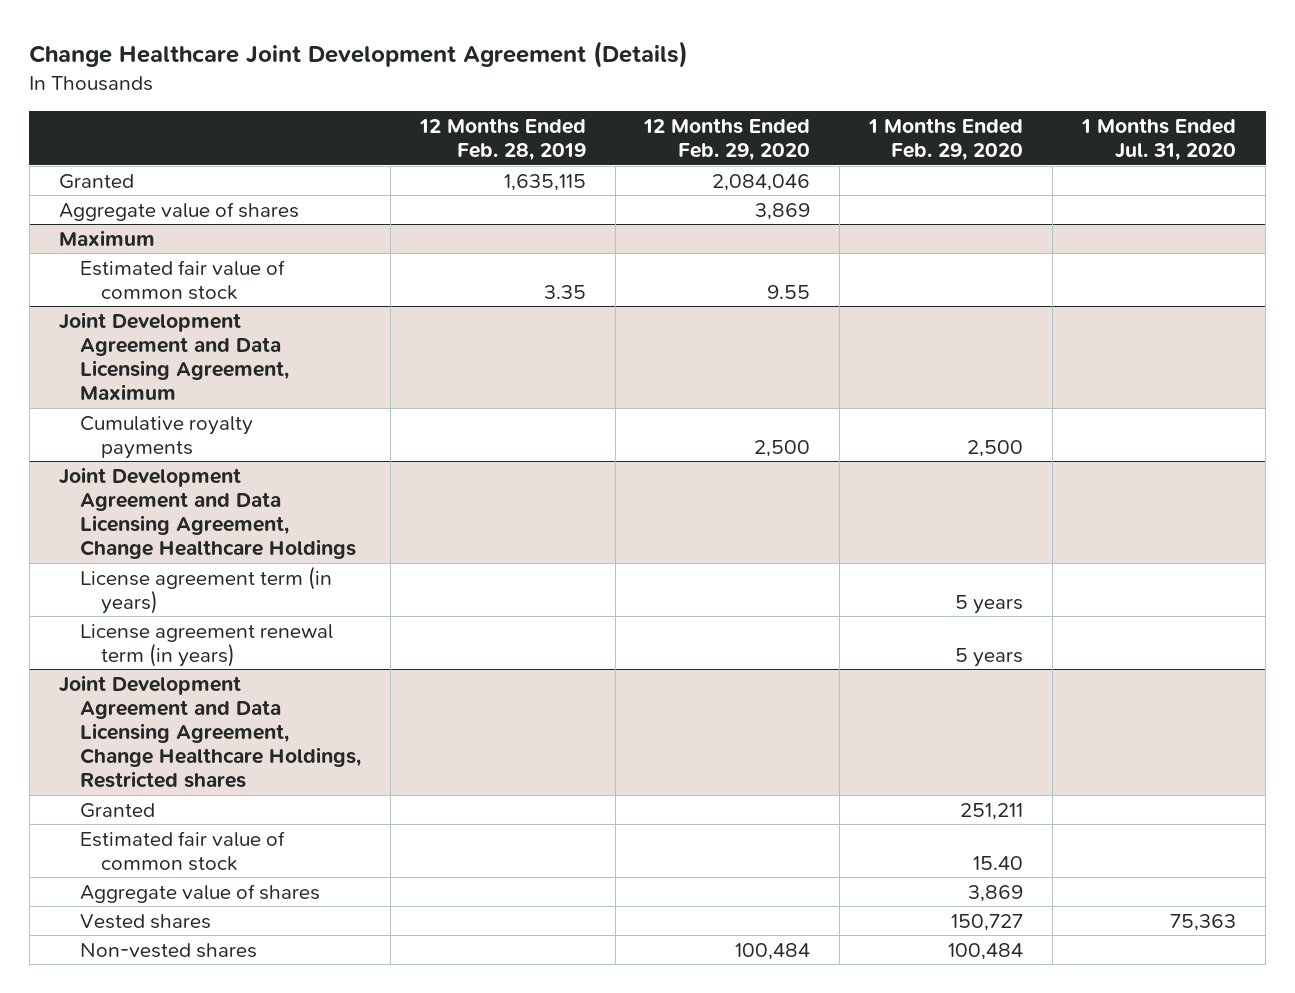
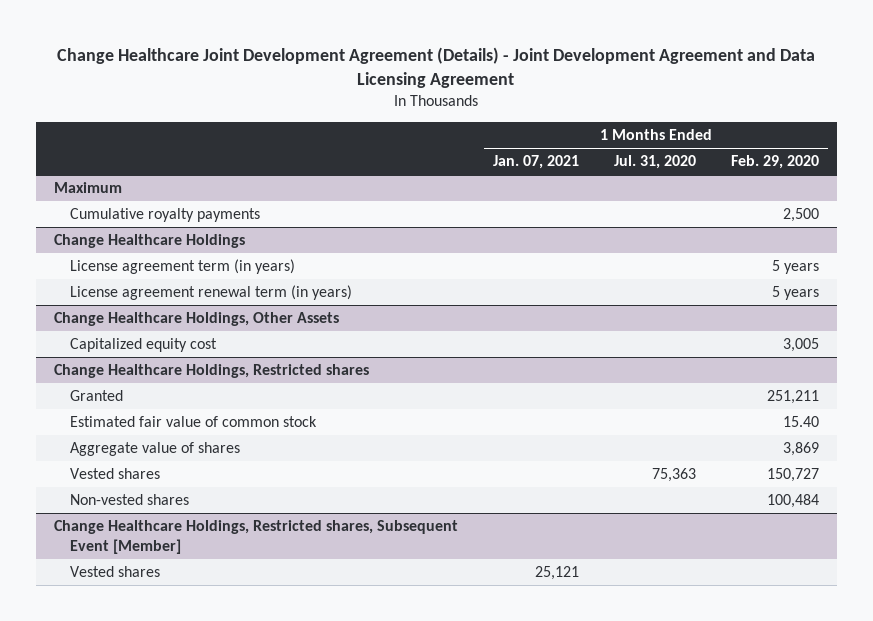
- Change Healthcare Joint Development Agreement (Details)
+ Change Healthcare Joint Development Agreement (Details) - Joint Development Agreement and Data Licensing Agreement
- | 12 Months Ended Feb. 28, 2019 | 12 Months Ended Feb. 29, 2020 | 1 Months Ended Feb. 29, 2020 | 1 Months Ended Jul. 31, 2020
+ | 1 Months Ended Jan. 07, 2021 | 1 Months Ended Jul. 31, 2020 | 1 Months Ended Feb. 29, 2020
- Granted | 1,635,115 | 2,084,046 | |
- Aggregate value of shares | | 3,869 | |
@ Maximum
- Estimated fair value of common stock | 3.35 | 9.55 | |
- Joint Development Agreement and Data Licensing Agreement, Maximum
- Joint Development Agreement and Data Licensing Agreement, Change Healthcare Holdings
+ Change Healthcare Holdings
- Joint Development Agreement and Data Licensing Agreement, Change Healthcare Holdings, Restricted shares
+ Change Healthcare Holdings, Other Assets
+ Capitalized equity cost | | | 3,005
+ Change Healthcare Holdings, Restricted shares
+ Change Healthcare Holdings, Restricted shares, Subsequent Event [Member]
+ Vested shares | 25,121 | |

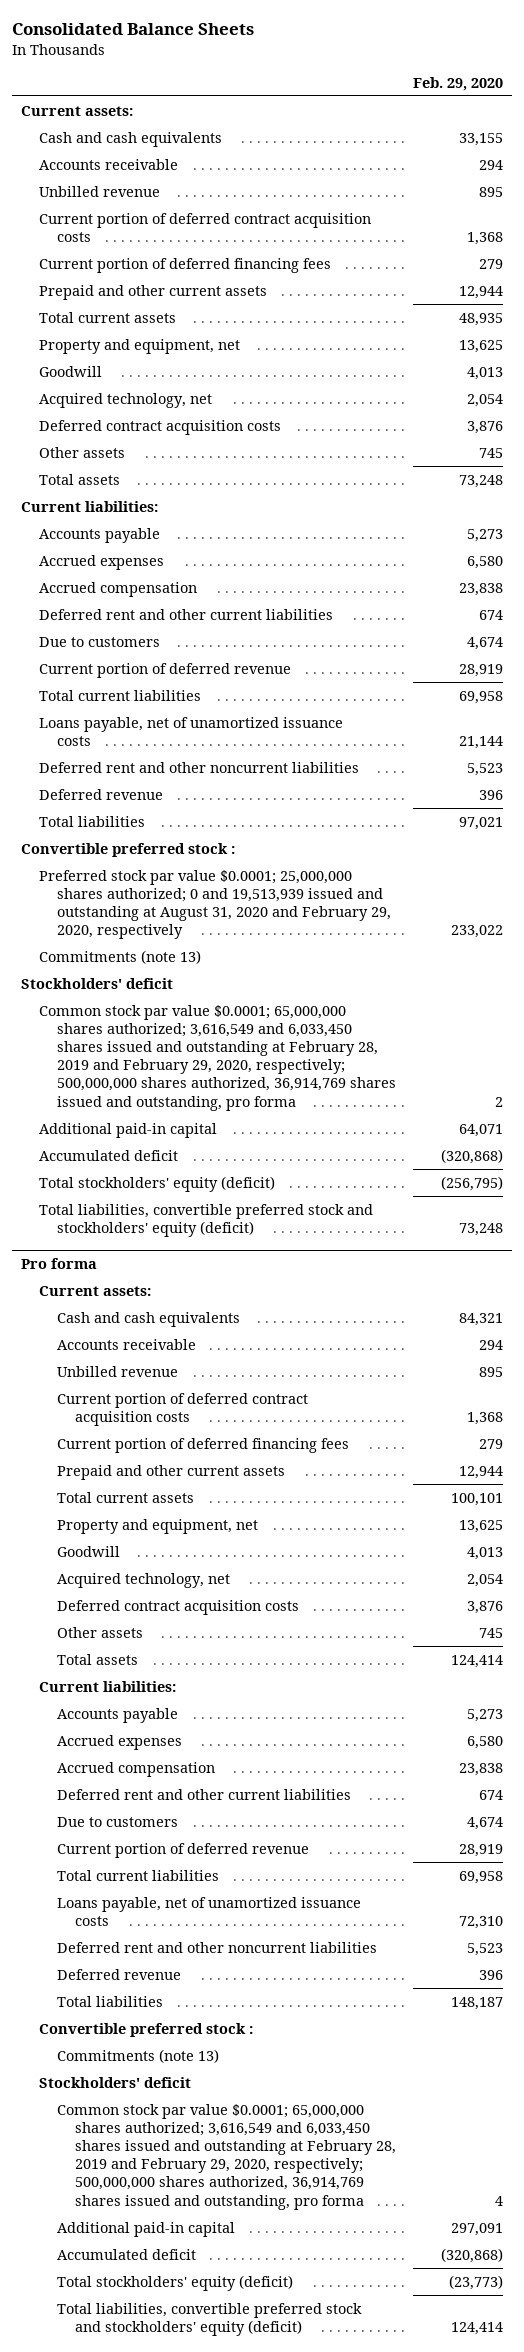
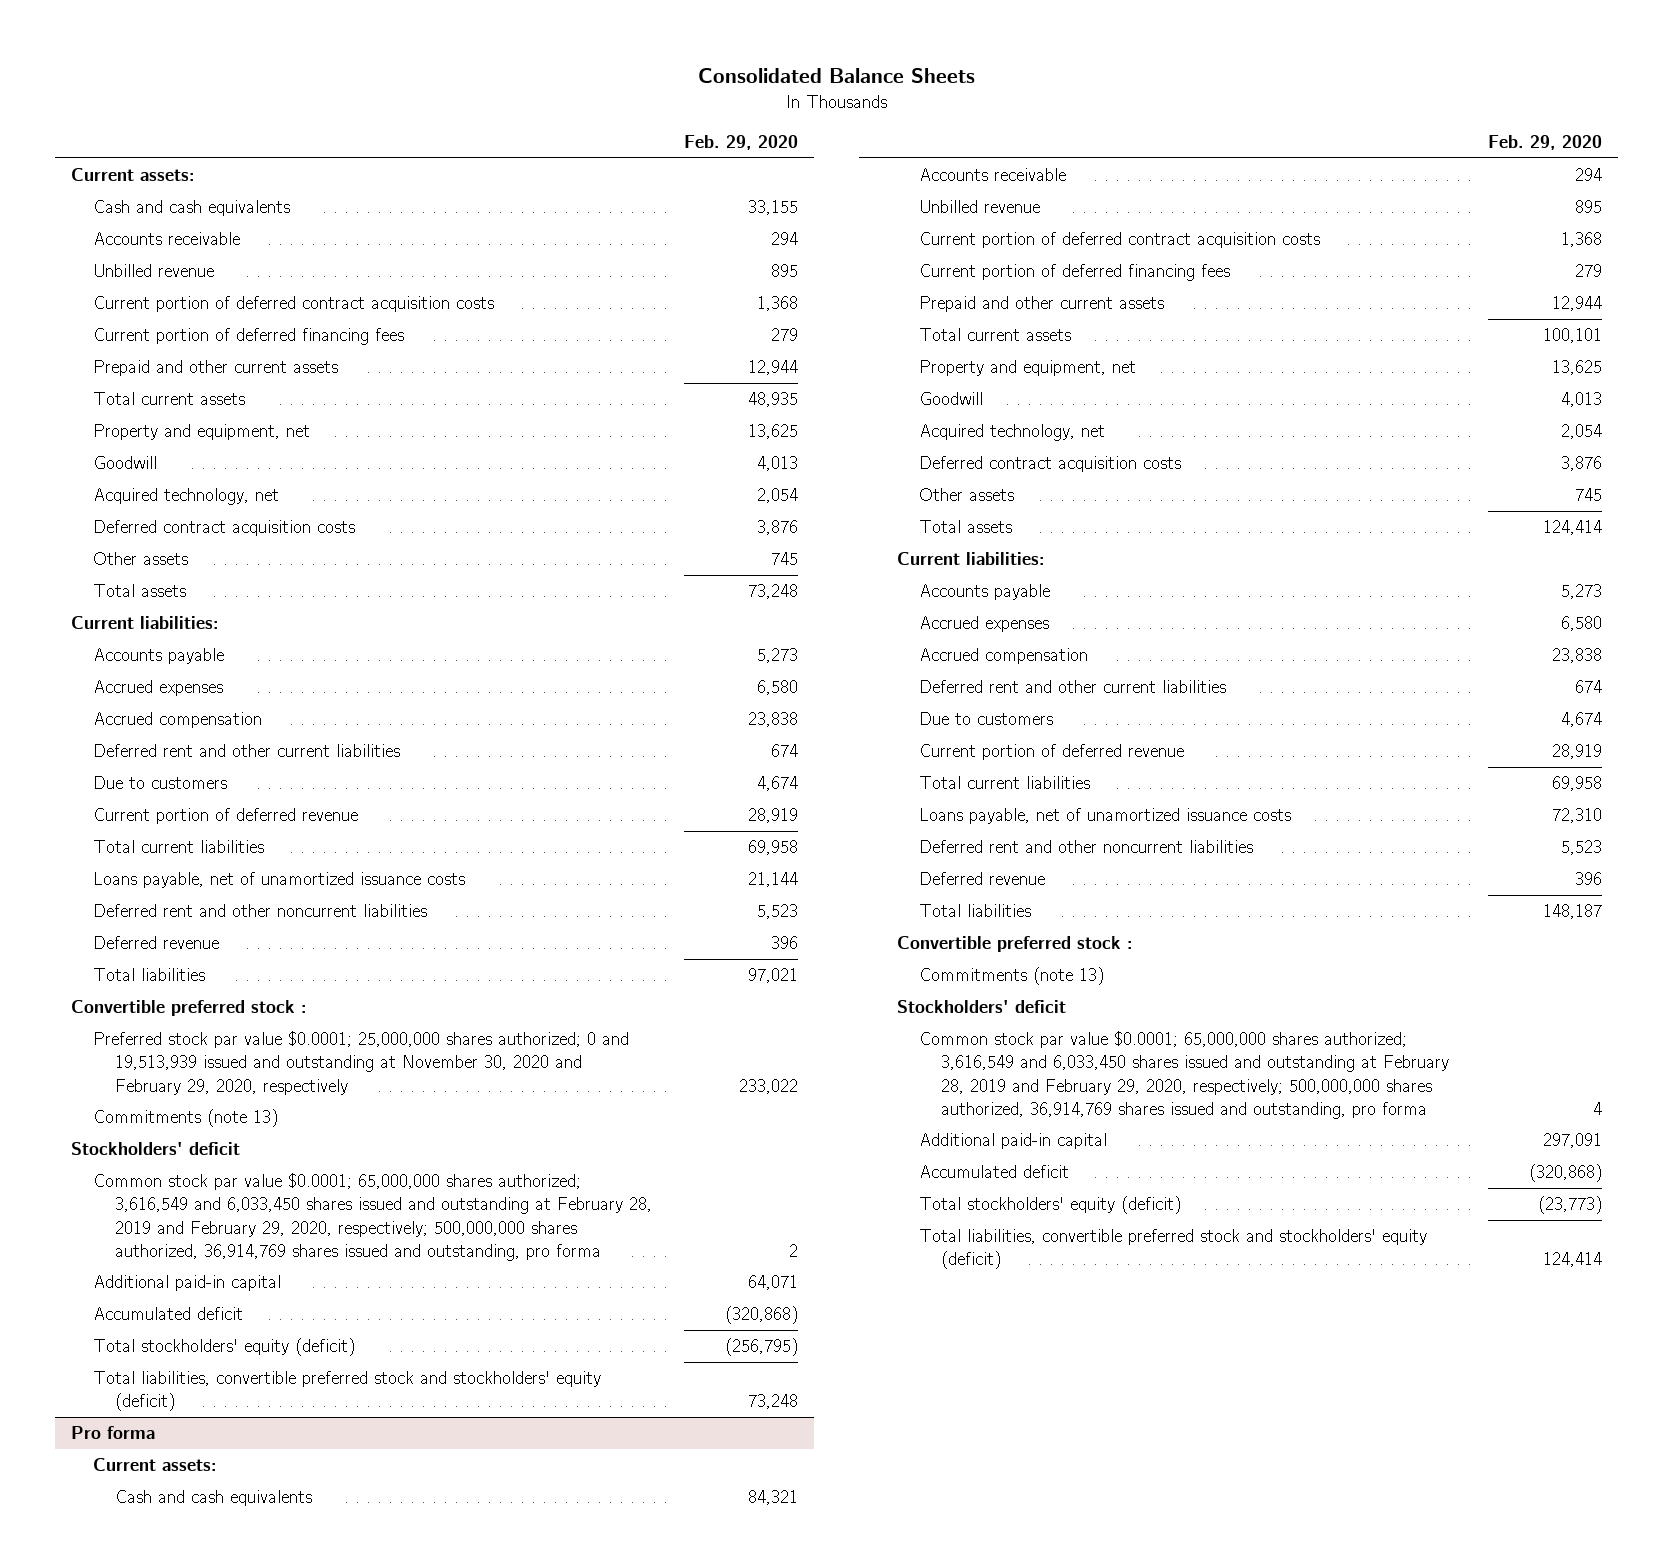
- Preferred stock par value $0.0001; 25,000,000 shares authorized; 0 and 19,513,939 issued and outstanding at August 31, 2020 and February 29, 2020, respectively | 233,022
+ Preferred stock par value $0.0001; 25,000,000 shares authorized; 0 and 19,513,939 issued and outstanding at November 30, 2020 and February 29, 2020, respectively | 233,022

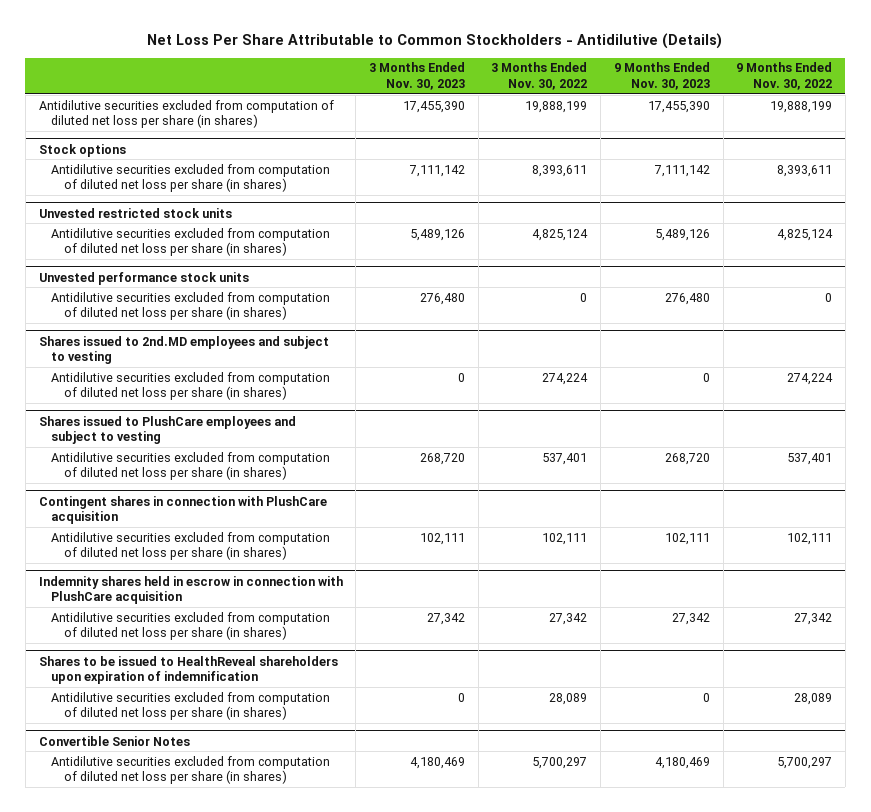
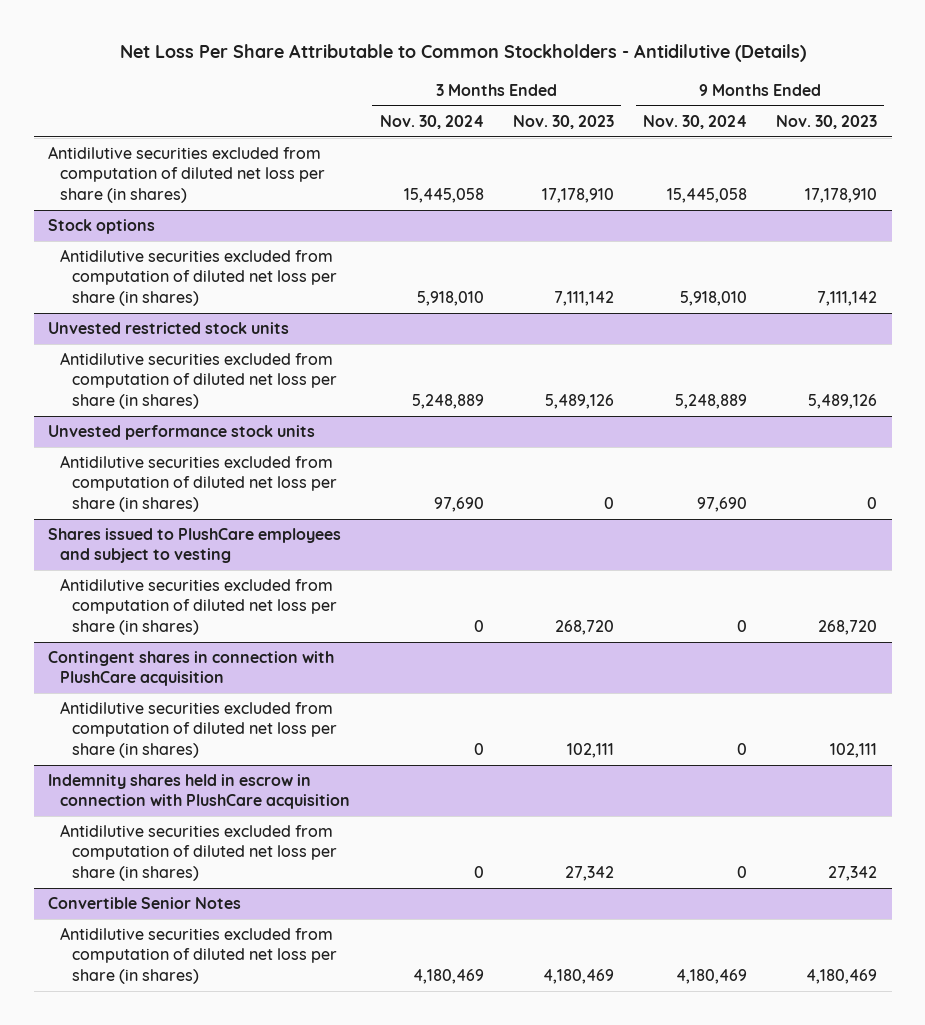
- | 3 Months Ended Nov. 30, 2023 | 3 Months Ended Nov. 30, 2022 | 9 Months Ended Nov. 30, 2023 | 9 Months Ended Nov. 30, 2022
+ | 3 Months Ended Nov. 30, 2024 | 3 Months Ended Nov. 30, 2023 | 9 Months Ended Nov. 30, 2024 | 9 Months Ended Nov. 30, 2023
- Antidilutive securities excluded from computation of diluted net loss per share (in shares) | 17,455,390 | 19,888,199 | 17,455,390 | 19,888,199
+ Antidilutive securities excluded from computation of diluted net loss per share (in shares) | 15,445,058 | 17,178,910 | 15,445,058 | 17,178,910
@ Unvested performance stock units
- Antidilutive securities excluded from computation of diluted net loss per share (in shares) | 276,480 | 0 | 276,480 | 0
- Shares issued to 2nd.MD employees and subject to vesting
- Shares to be issued to HealthReveal shareholders upon expiration of indemnification
- Antidilutive securities excluded from computation of diluted net loss per share (in shares) | 0 | 28,089 | 0 | 28,089

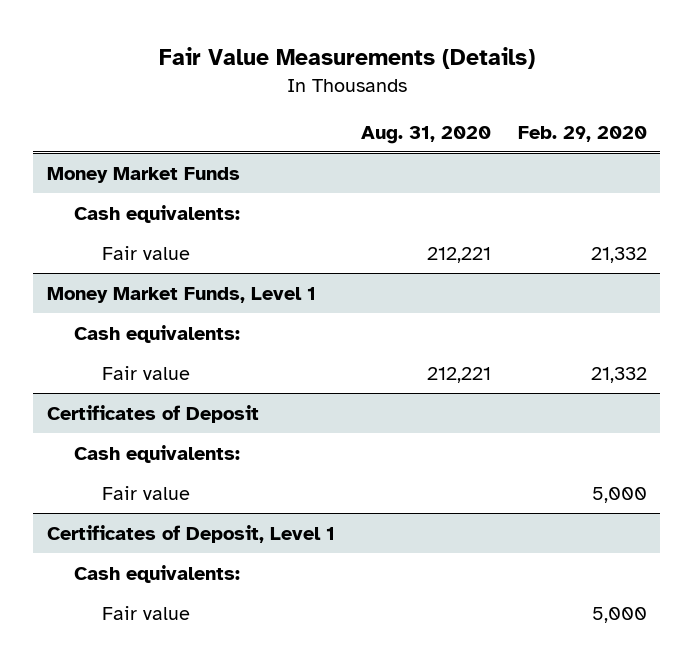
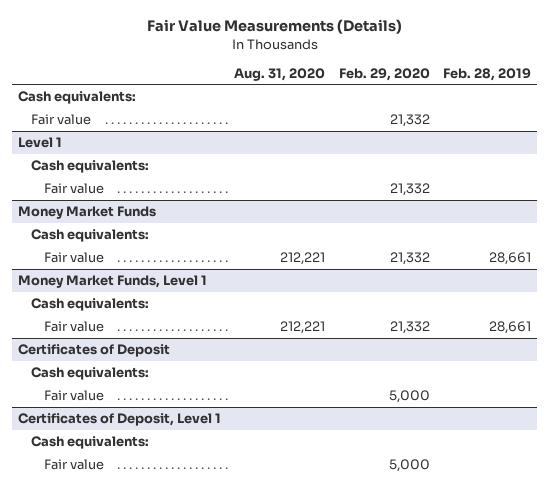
- | Aug. 31, 2020 | Feb. 29, 2020
+ | Aug. 31, 2020 | Feb. 29, 2020 | Feb. 28, 2019
+ Cash equivalents:
+ Fair value | | 21,332 |
+ Level 1
+ Cash equivalents:
+ Fair value | | 21,332 |

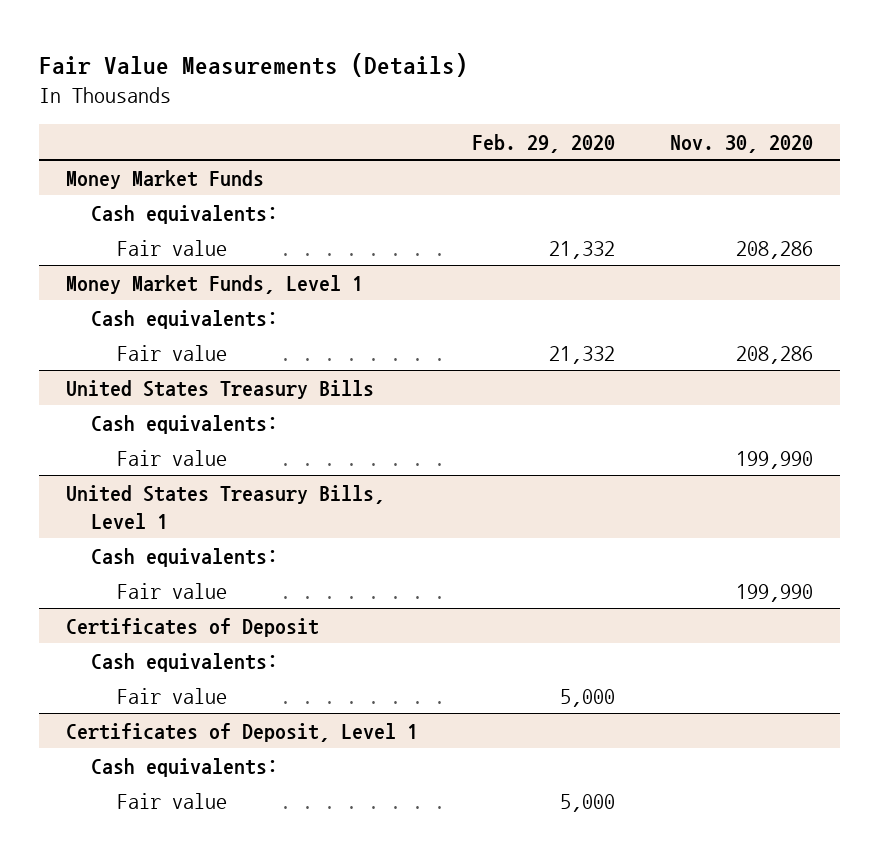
- | Aug. 31, 2020 | Feb. 29, 2020 | Feb. 28, 2019
+ | Feb. 29, 2020 | Nov. 30, 2020
- Cash equivalents:
- Fair value | | 21,332 |
- Level 1
- Cash equivalents:
- Fair value | | 21,332 |
+ United States Treasury Bills
+ Cash equivalents:
+ Fair value | | 199,990
+ United States Treasury Bills, Level 1
+ Cash equivalents:
+ Fair value | | 199,990

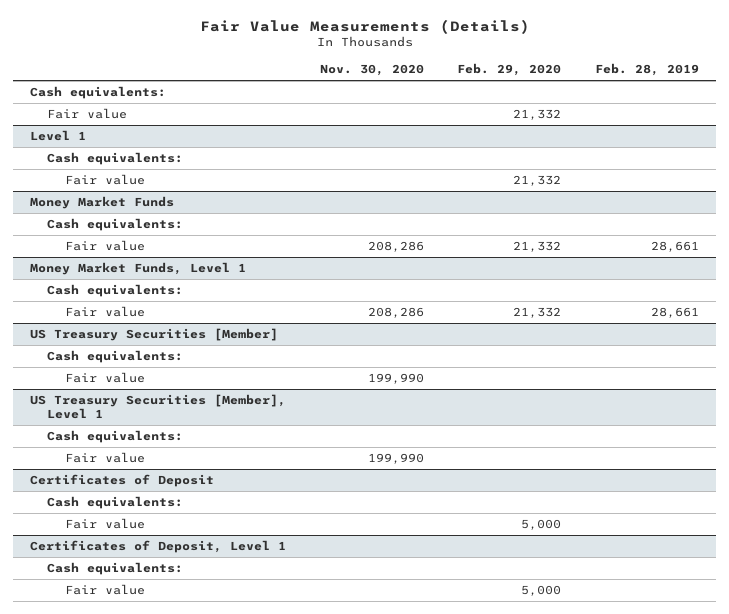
- | Feb. 29, 2020 | Nov. 30, 2020
+ | Nov. 30, 2020 | Feb. 29, 2020 | Feb. 28, 2019
+ Cash equivalents:
+ Fair value | | 21,332 |
+ Level 1
+ Cash equivalents:
+ Fair value | | 21,332 |
- United States Treasury Bills
+ US Treasury Securities [Member]
- United States Treasury Bills, Level 1
+ US Treasury Securities [Member], Level 1

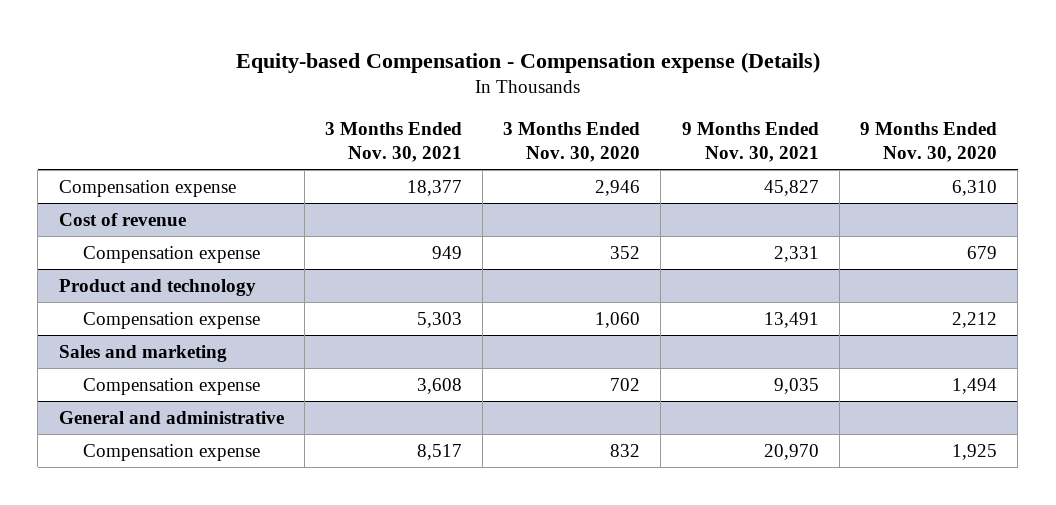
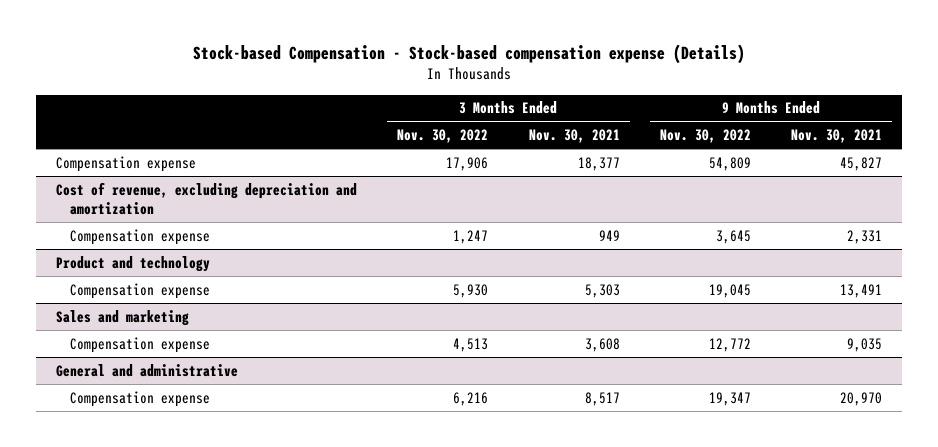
- Equity-based Compensation - Compensation expense (Details)
+ Stock-based Compensation - Stock-based compensation expense (Details)
- | 3 Months Ended Nov. 30, 2021 | 3 Months Ended Nov. 30, 2020 | 9 Months Ended Nov. 30, 2021 | 9 Months Ended Nov. 30, 2020
+ | 3 Months Ended Nov. 30, 2022 | 3 Months Ended Nov. 30, 2021 | 9 Months Ended Nov. 30, 2022 | 9 Months Ended Nov. 30, 2021
- Cost of revenue
+ Cost of revenue, excluding depreciation and amortization

